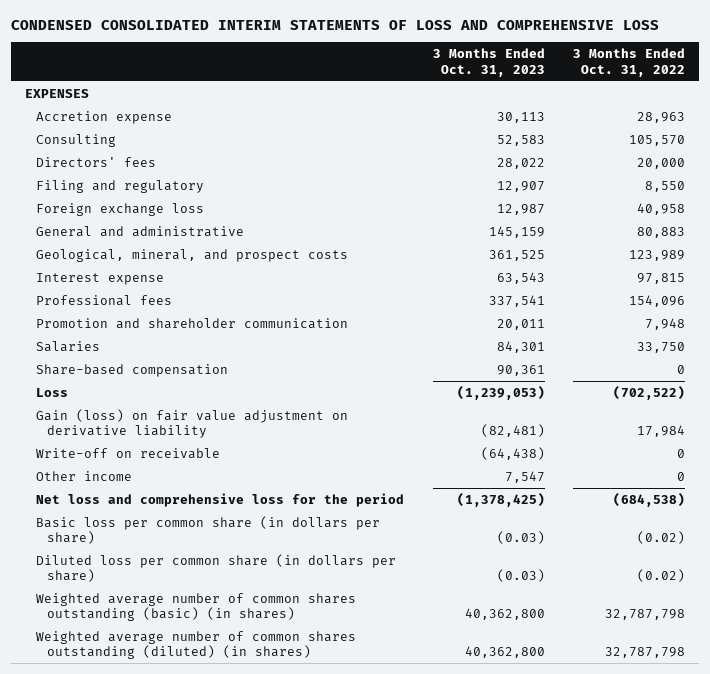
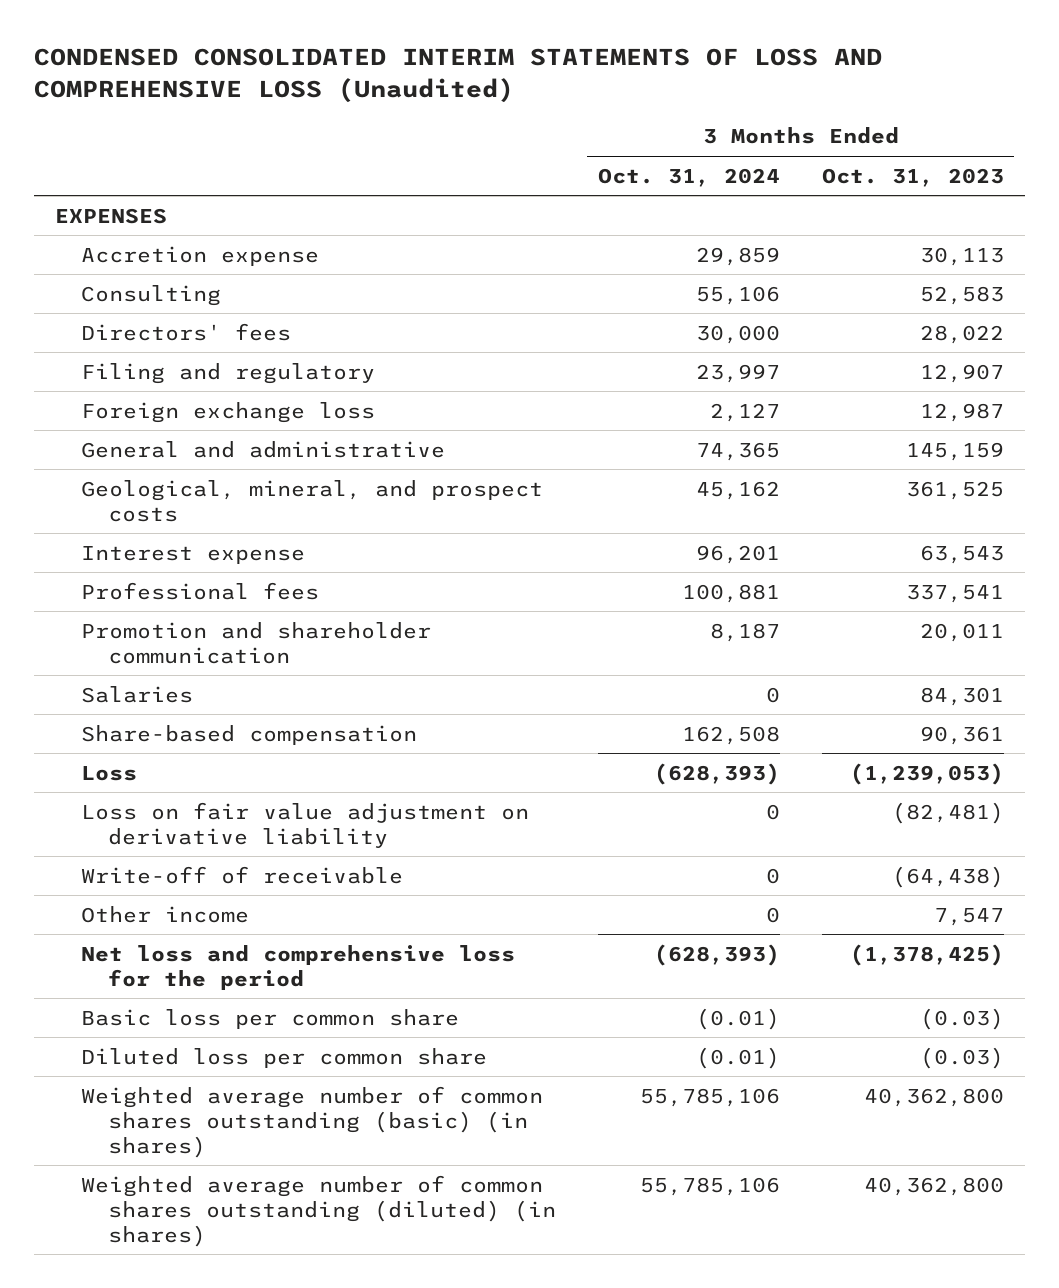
- CONDENSED CONSOLIDATED INTERIM STATEMENTS OF LOSS AND COMPREHENSIVE LOSS
+ CONDENSED CONSOLIDATED INTERIM STATEMENTS OF LOSS AND COMPREHENSIVE LOSS (Unaudited)
- | 3 Months Ended Oct. 31, 2023 | 3 Months Ended Oct. 31, 2022
+ | 3 Months Ended Oct. 31, 2024 | 3 Months Ended Oct. 31, 2023
- Gain (loss) on fair value adjustment on derivative liability | (82,481) | 17,984
- Write-off on receivable | (64,438) | 0
+ Loss on fair value adjustment on derivative liability | 0 | (82,481)
+ Write-off of receivable | 0 | (64,438)
- Basic loss per common share (in dollars per share) | (0.03) | (0.02)
- Diluted loss per common share (in dollars per share) | (0.03) | (0.02)
+ Basic loss per common share | (0.01) | (0.03)
+ Diluted loss per common share | (0.01) | (0.03)

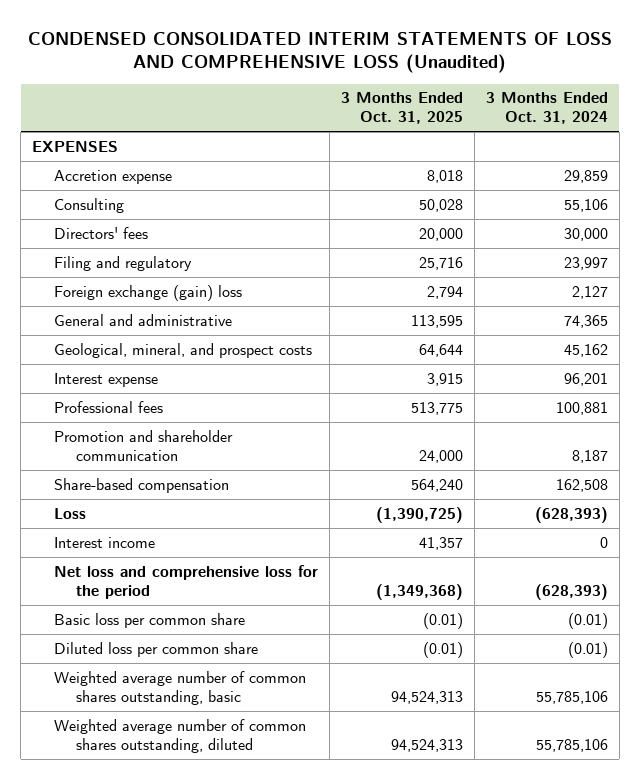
- | 3 Months Ended Oct. 31, 2024 | 3 Months Ended Oct. 31, 2023
+ | 3 Months Ended Oct. 31, 2025 | 3 Months Ended Oct. 31, 2024
- Foreign exchange loss | 2,127 | 12,987
+ Foreign exchange (gain) loss | 2,794 | 2,127
- Salaries | 0 | 84,301
- Loss on fair value adjustment on derivative liability | 0 | (82,481)
- Write-off of receivable | 0 | (64,438)
- Other income | 0 | 7,547
+ Interest income | 41,357 | 0
- Weighted average number of common shares outstanding (basic) (in shares) | 55,785,106 | 40,362,800
- Weighted average number of common shares outstanding (diluted) (in shares) | 55,785,106 | 40,362,800
+ Weighted average number of common shares outstanding, basic | 94,524,313 | 55,785,106
+ Weighted average number of common shares outstanding, diluted | 94,524,313 | 55,785,106

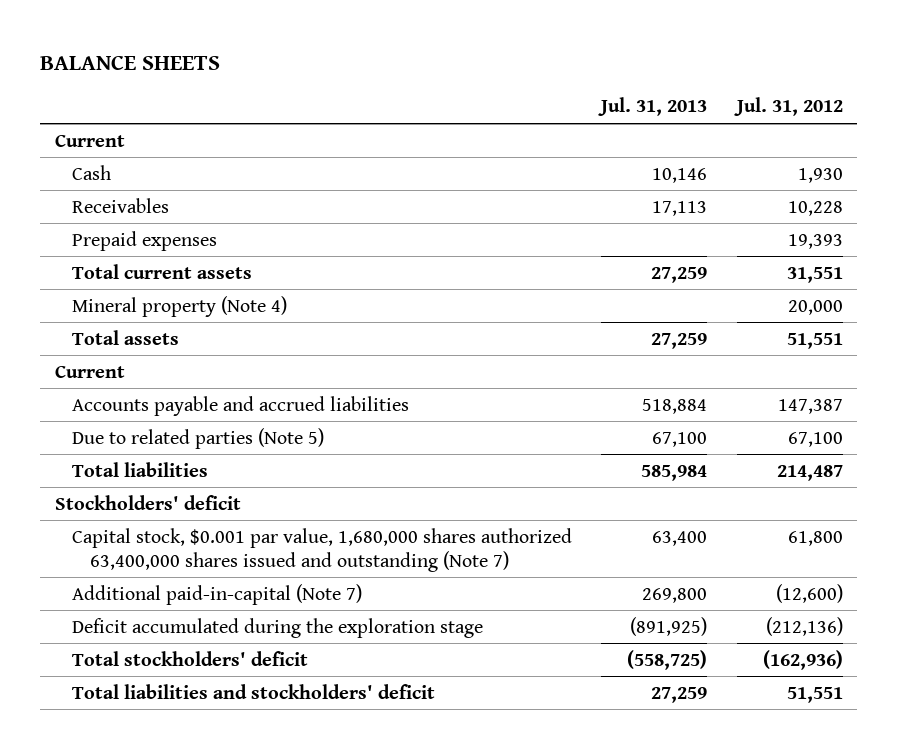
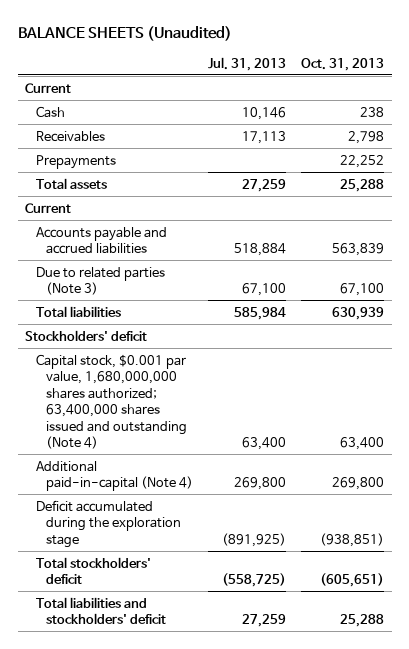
- BALANCE SHEETS
+ BALANCE SHEETS (Unaudited)
- | Jul. 31, 2013 | Jul. 31, 2012
+ | Jul. 31, 2013 | Oct. 31, 2013
- Prepaid expenses | | 19,393
- Total current assets | 27,259 | 31,551
- Mineral property (Note 4) | | 20,000
+ Prepayments | | 22,252
- Due to related parties (Note 5) | 67,100 | 67,100
+ Due to related parties (Note 3) | 67,100 | 67,100
- Capital stock, $0.001 par value, 1,680,000 shares authorized 63,400,000 shares issued and outstanding (Note 7) | 63,400 | 61,800
- Additional paid-in-capital (Note 7) | 269,800 | (12,600)
+ Capital stock, $0.001 par value, 1,680,000,000 shares authorized; 63,400,000 shares issued and outstanding (Note 4) | 63,400 | 63,400
+ Additional paid-in-capital (Note 4) | 269,800 | 269,800

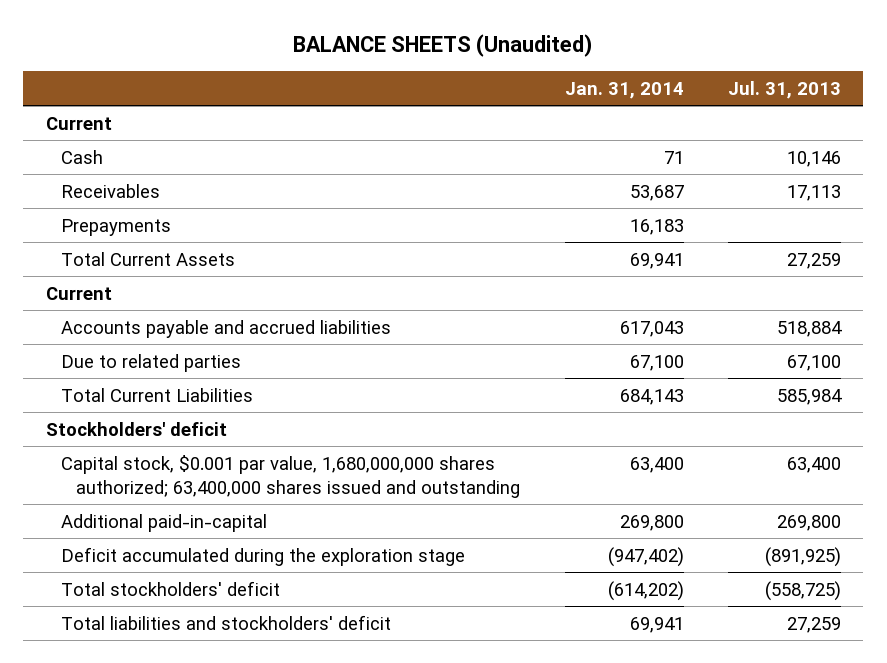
- | Jul. 31, 2013 | Oct. 31, 2013
+ | Jan. 31, 2014 | Jul. 31, 2013
- Total assets | 27,259 | 25,288
+ Total Current Assets | 69,941 | 27,259
- Due to related parties (Note 3) | 67,100 | 67,100
- Total liabilities | 585,984 | 630,939
+ Due to related parties | 67,100 | 67,100
+ Total Current Liabilities | 684,143 | 585,984
- Capital stock, $0.001 par value, 1,680,000,000 shares authorized; 63,400,000 shares issued and outstanding (Note 4) | 63,400 | 63,400
- Additional paid-in-capital (Note 4) | 269,800 | 269,800
+ Capital stock, $0.001 par value, 1,680,000,000 shares authorized; 63,400,000 shares issued and outstanding | 63,400 | 63,400
+ Additional paid-in-capital | 269,800 | 269,800

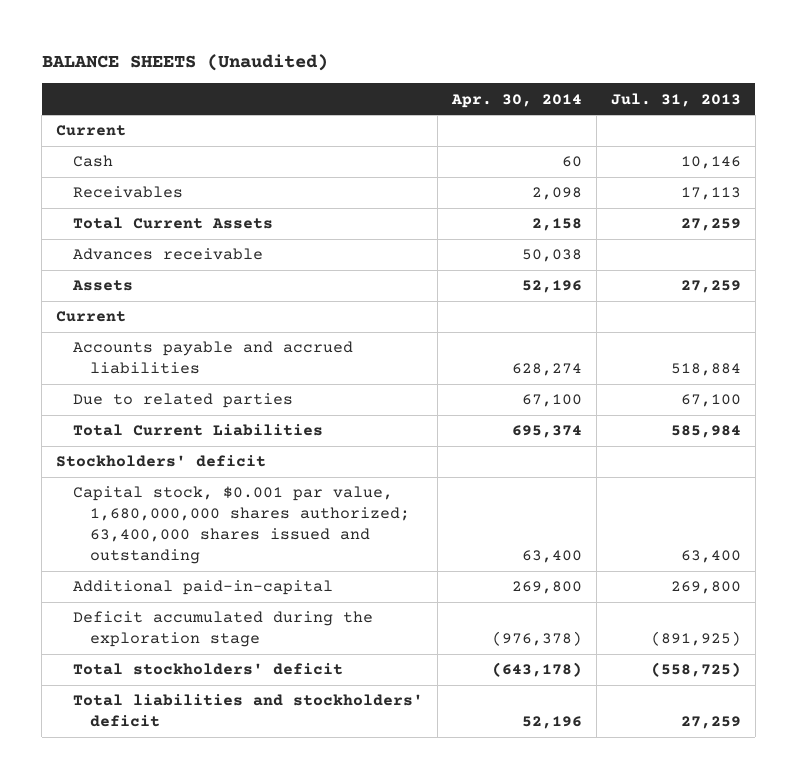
- | Jan. 31, 2014 | Jul. 31, 2013
+ | Apr. 30, 2014 | Jul. 31, 2013
- Prepayments | 16,183 |
+ Advances receivable | 50,038 |
+ Assets | 52,196 | 27,259

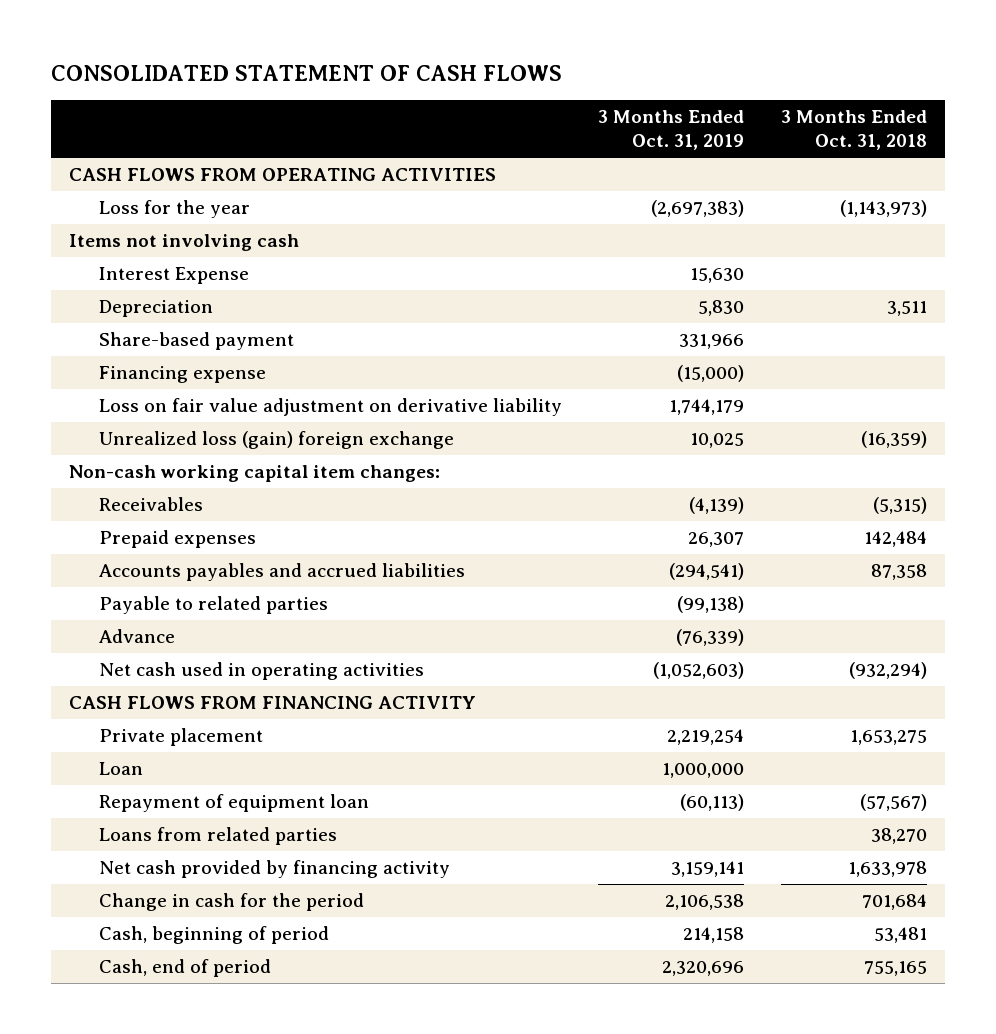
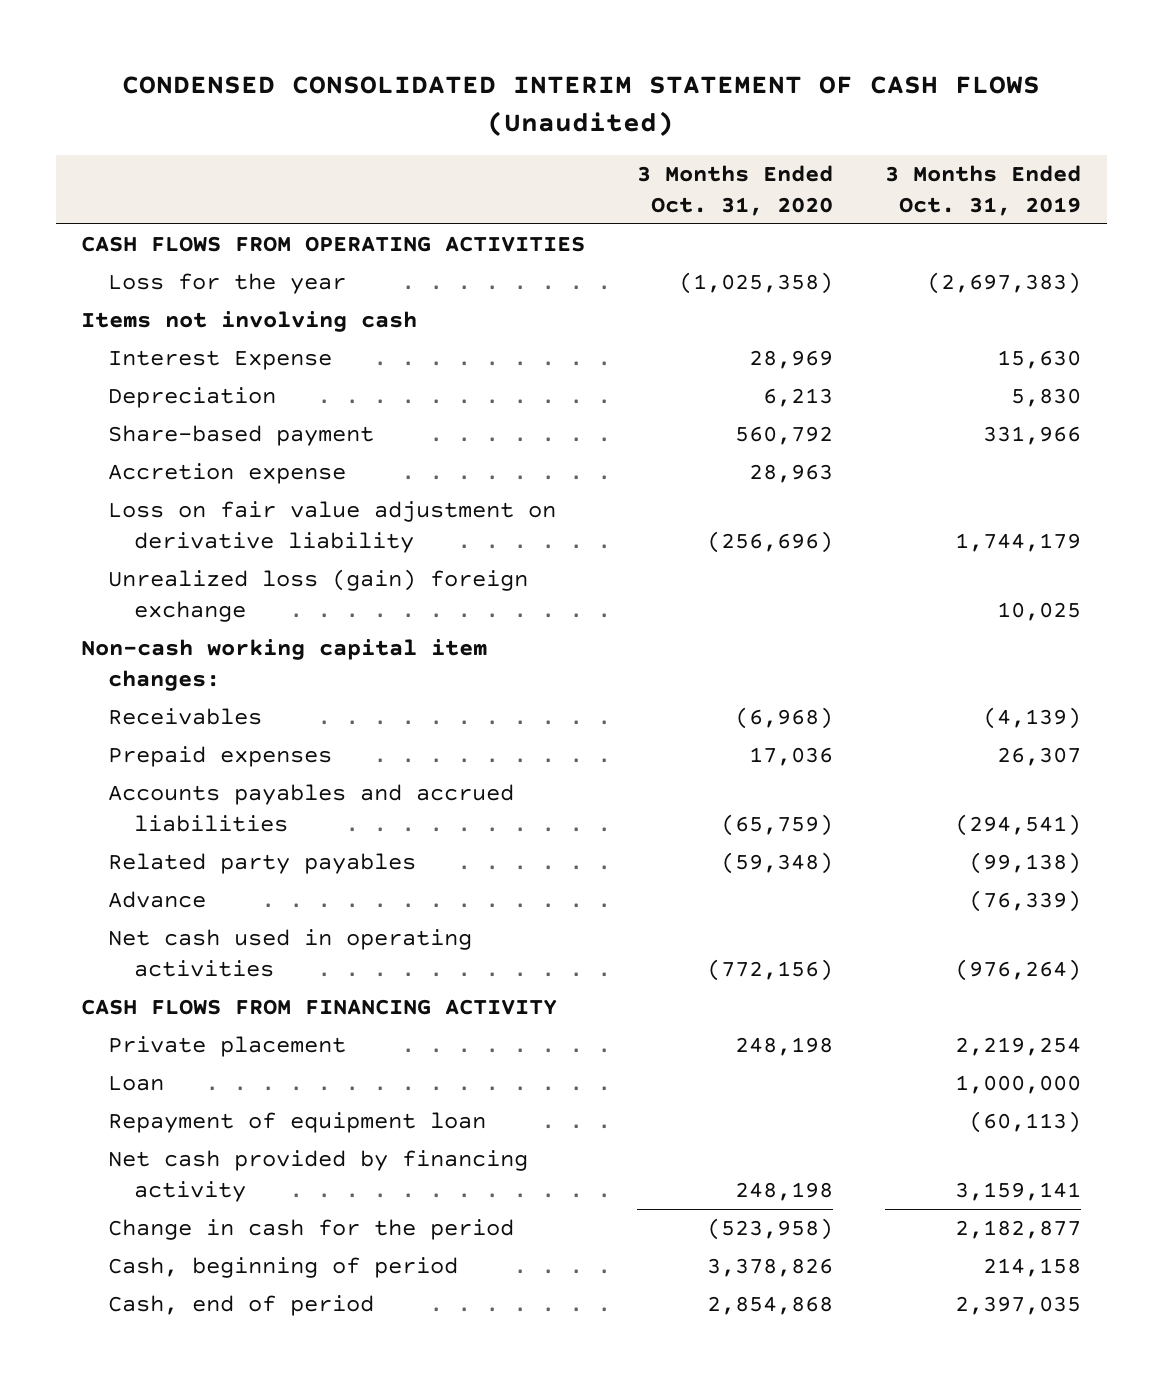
- CONSOLIDATED STATEMENT OF CASH FLOWS
+ CONDENSED CONSOLIDATED INTERIM STATEMENT OF CASH FLOWS (Unaudited)
- | 3 Months Ended Oct. 31, 2019 | 3 Months Ended Oct. 31, 2018
+ | 3 Months Ended Oct. 31, 2020 | 3 Months Ended Oct. 31, 2019
- Financing expense | (15,000) |
+ Accretion expense | 28,963 |
- Payable to related parties | (99,138) |
+ Related party payables | (59,348) | (99,138)
- Net cash used in operating activities | (1,052,603) | (932,294)
+ Net cash used in operating activities | (772,156) | (976,264)
- Loans from related parties | | 38,270
- Change in cash for the period | 2,106,538 | 701,684
+ Change in cash for the period | (523,958) | 2,182,877
- Cash, end of period | 2,320,696 | 755,165
+ Cash, end of period | 2,854,868 | 2,397,035

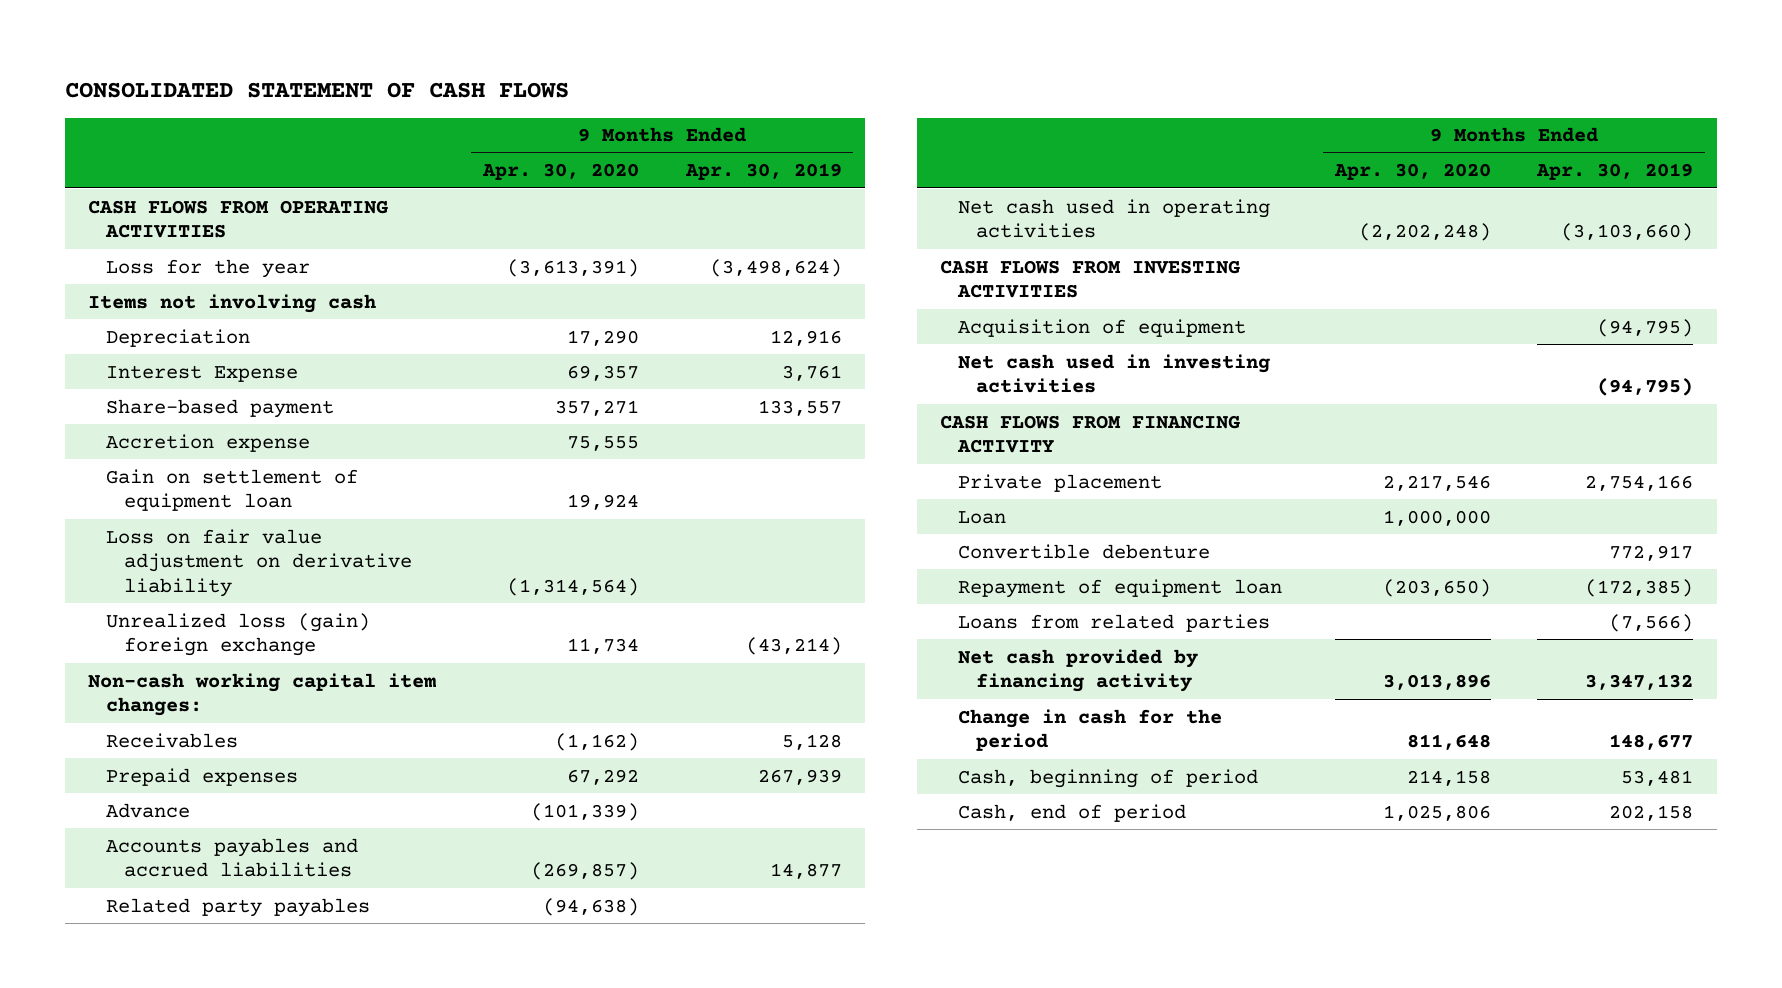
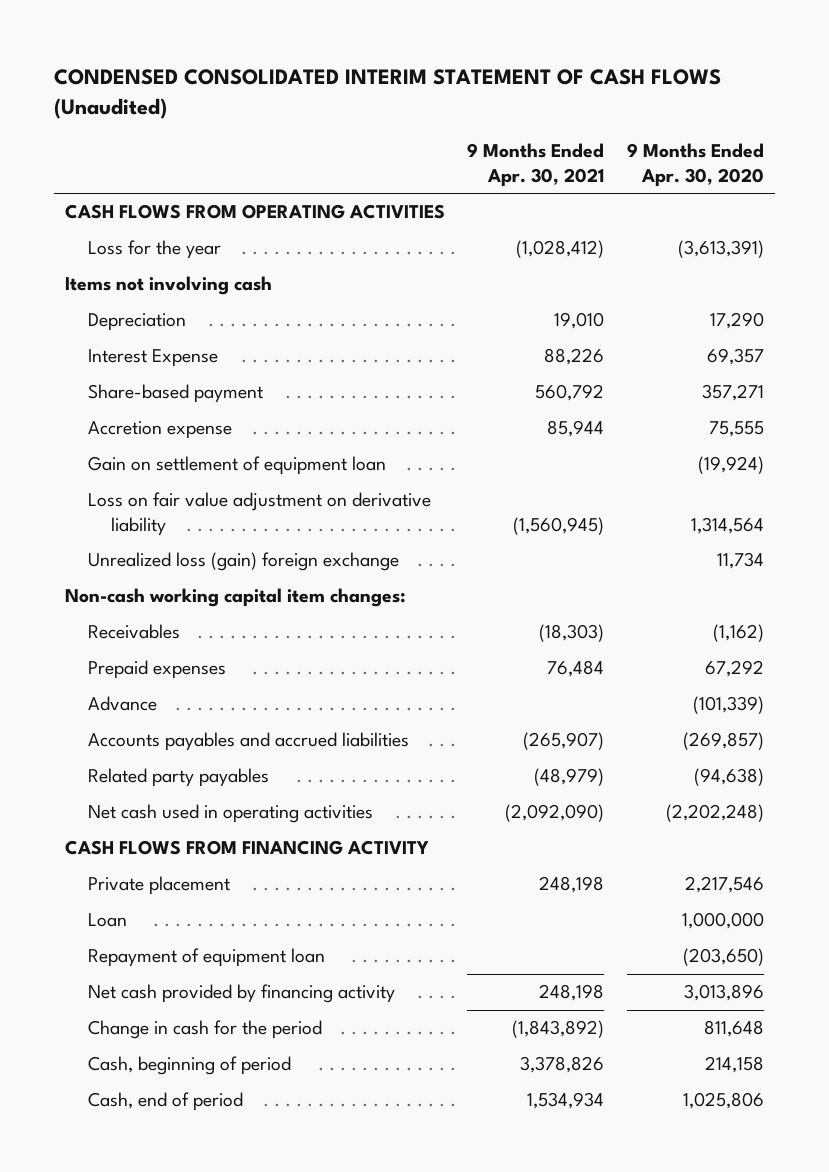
- CONSOLIDATED STATEMENT OF CASH FLOWS
+ CONDENSED CONSOLIDATED INTERIM STATEMENT OF CASH FLOWS (Unaudited)
- | 9 Months Ended Apr. 30, 2020 | 9 Months Ended Apr. 30, 2019
+ | 9 Months Ended Apr. 30, 2021 | 9 Months Ended Apr. 30, 2020
- Gain on settlement of equipment loan | 19,924 |
- Loss on fair value adjustment on derivative liability | (1,314,564) |
+ Gain on settlement of equipment loan | | (19,924)
+ Loss on fair value adjustment on derivative liability | (1,560,945) | 1,314,564
- CASH FLOWS FROM INVESTING ACTIVITIES
- Acquisition of equipment | | (94,795)
- Net cash used in investing activities | | (94,795)
- Convertible debenture | | 772,917
- Loans from related parties | | (7,566)

